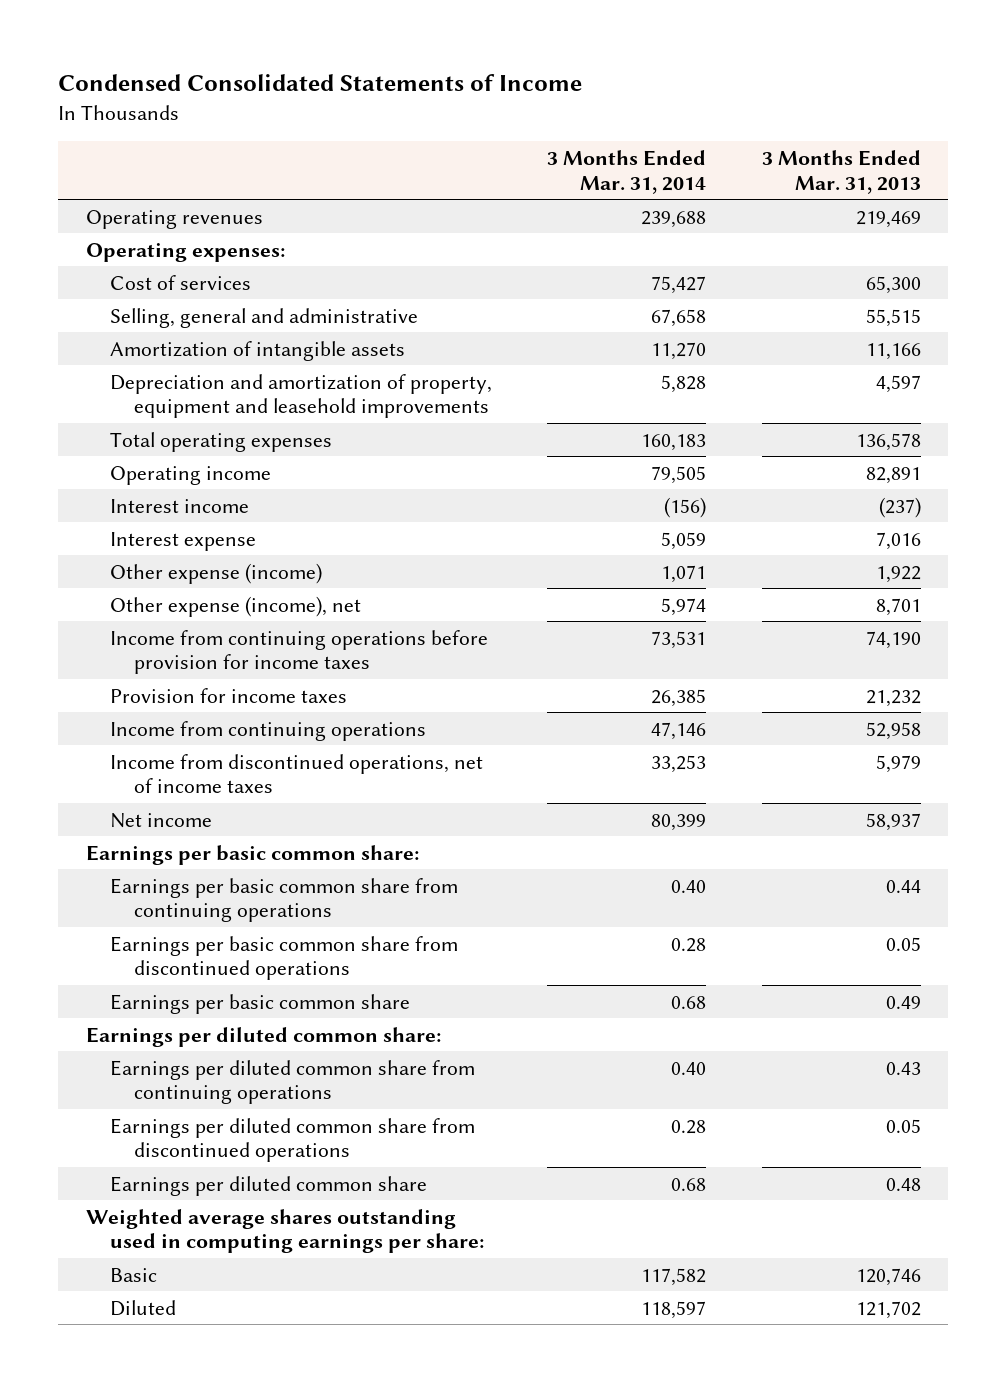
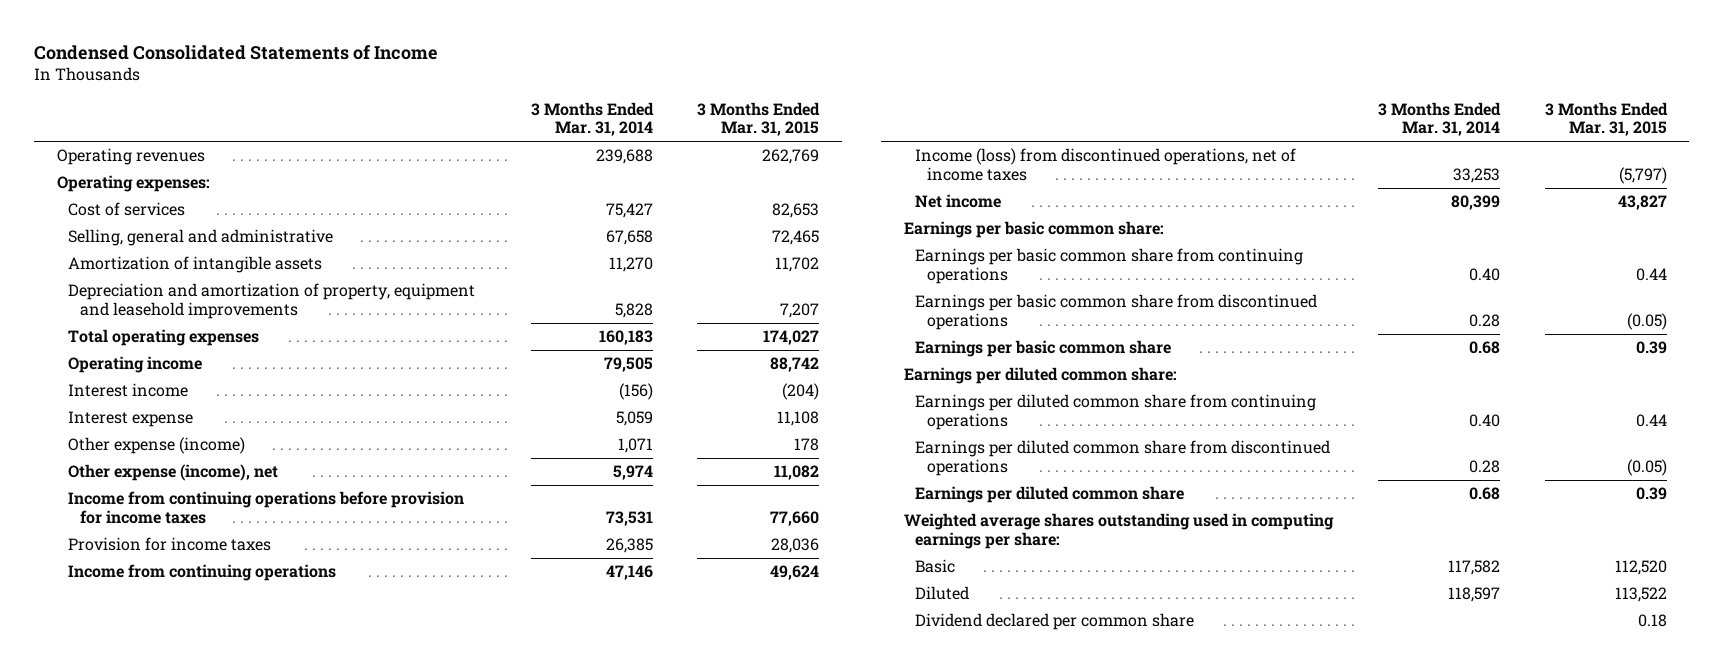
- | 3 Months Ended Mar. 31, 2014 | 3 Months Ended Mar. 31, 2013
+ | 3 Months Ended Mar. 31, 2014 | 3 Months Ended Mar. 31, 2015
- Income from discontinued operations, net of income taxes | 33,253 | 5,979
+ Income (loss) from discontinued operations, net of income taxes | 33,253 | (5,797)
+ Dividend declared per common share | | 0.18

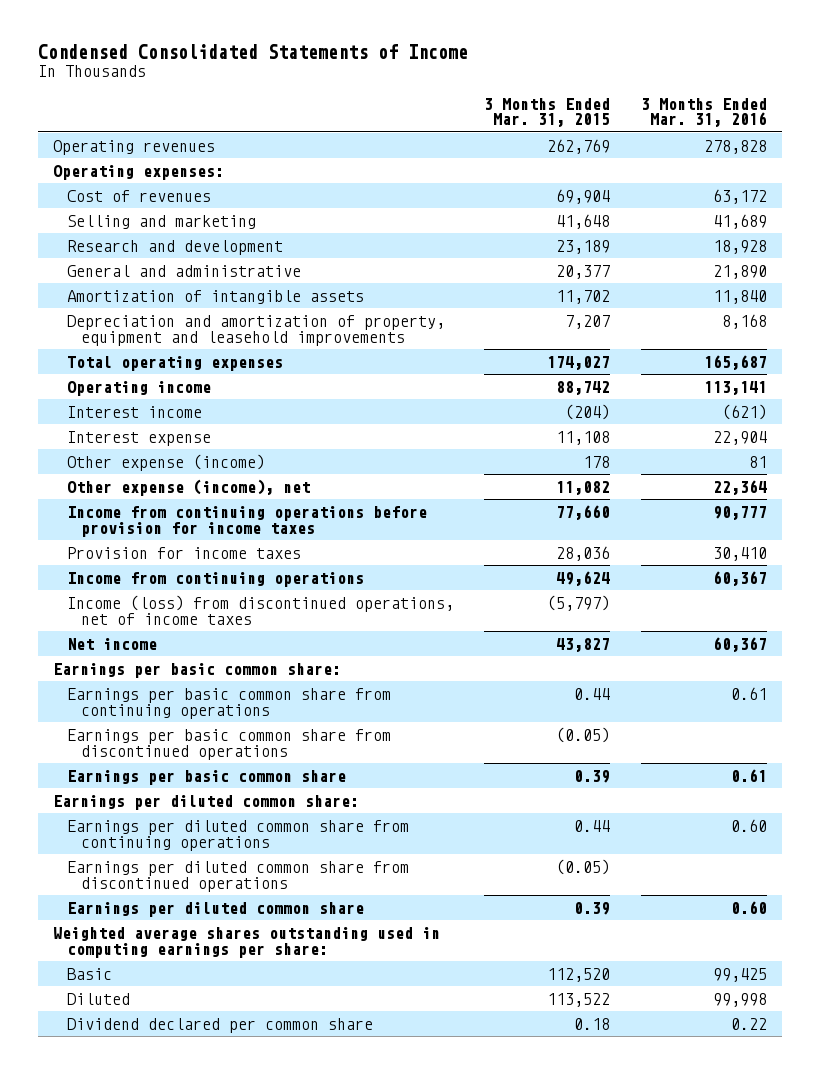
- | 3 Months Ended Mar. 31, 2014 | 3 Months Ended Mar. 31, 2015
+ | 3 Months Ended Mar. 31, 2015 | 3 Months Ended Mar. 31, 2016
- Cost of services | 75,427 | 82,653
- Selling, general and administrative | 67,658 | 72,465
+ Cost of revenues | 69,904 | 63,172
+ Selling and marketing | 41,648 | 41,689
+ Research and development | 23,189 | 18,928
+ General and administrative | 20,377 | 21,890

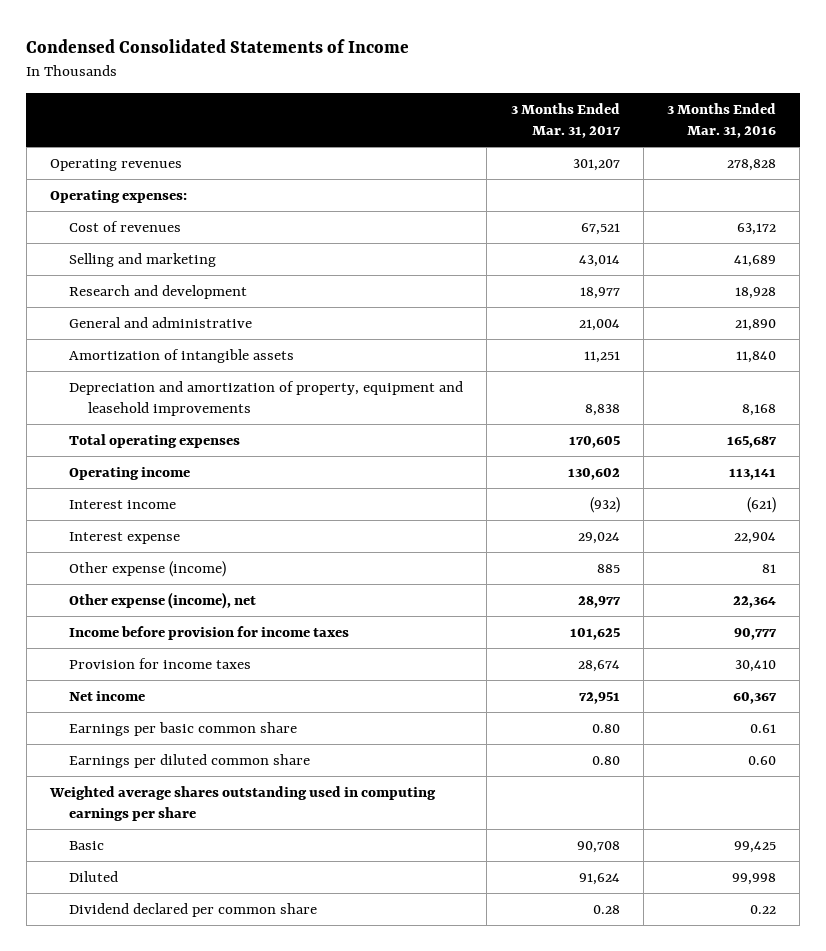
- | 3 Months Ended Mar. 31, 2015 | 3 Months Ended Mar. 31, 2016
+ | 3 Months Ended Mar. 31, 2017 | 3 Months Ended Mar. 31, 2016
- Income from continuing operations before provision for income taxes | 77,660 | 90,777
+ Income before provision for income taxes | 101,625 | 90,777
- Income from continuing operations | 49,624 | 60,367
- Income (loss) from discontinued operations, net of income taxes | (5,797) |
- Earnings per basic common share:
- Earnings per basic common share from continuing operations | 0.44 | 0.61
- Earnings per basic common share from discontinued operations | (0.05) |
- Earnings per diluted common share:
- Earnings per diluted common share from continuing operations | 0.44 | 0.60
- Earnings per diluted common share from discontinued operations | (0.05) |
- Weighted average shares outstanding used in computing earnings per share:
+ Weighted average shares outstanding used in computing earnings per share

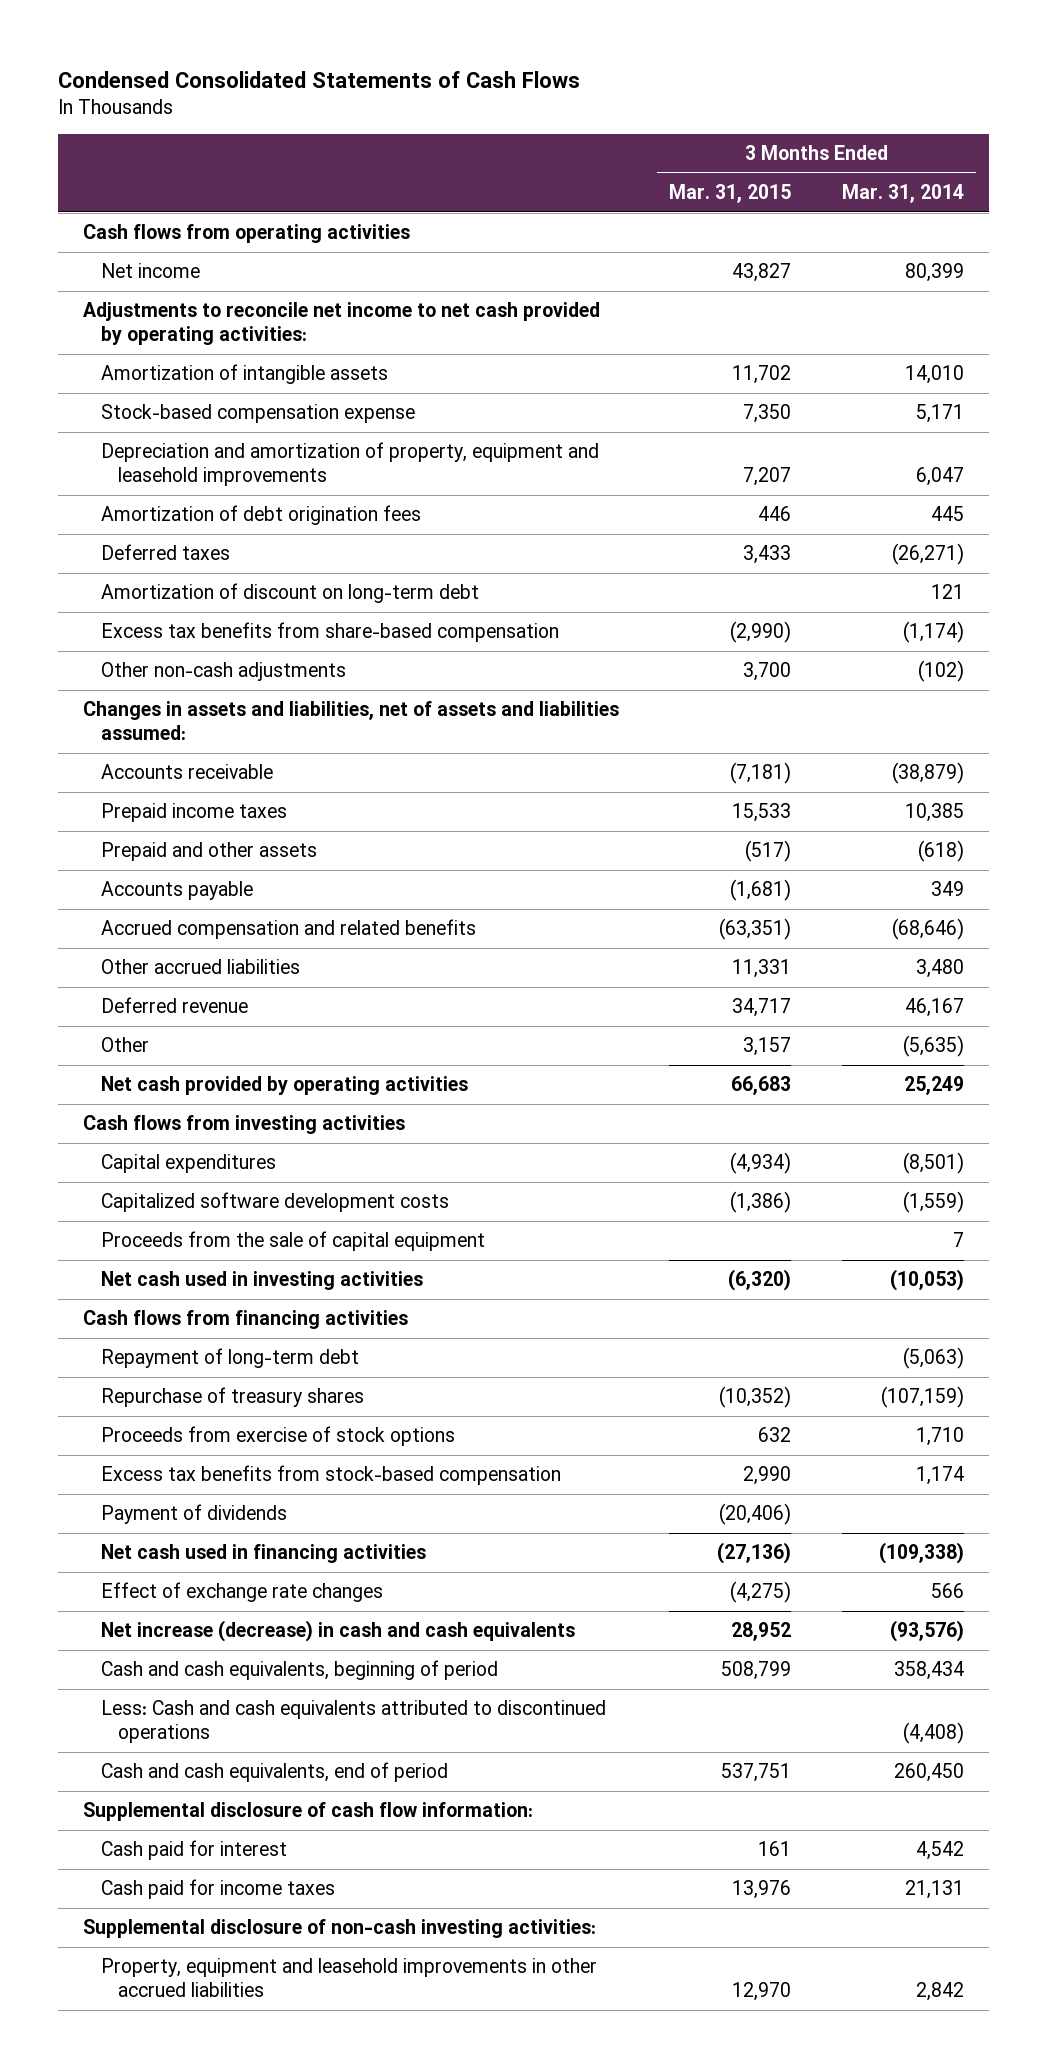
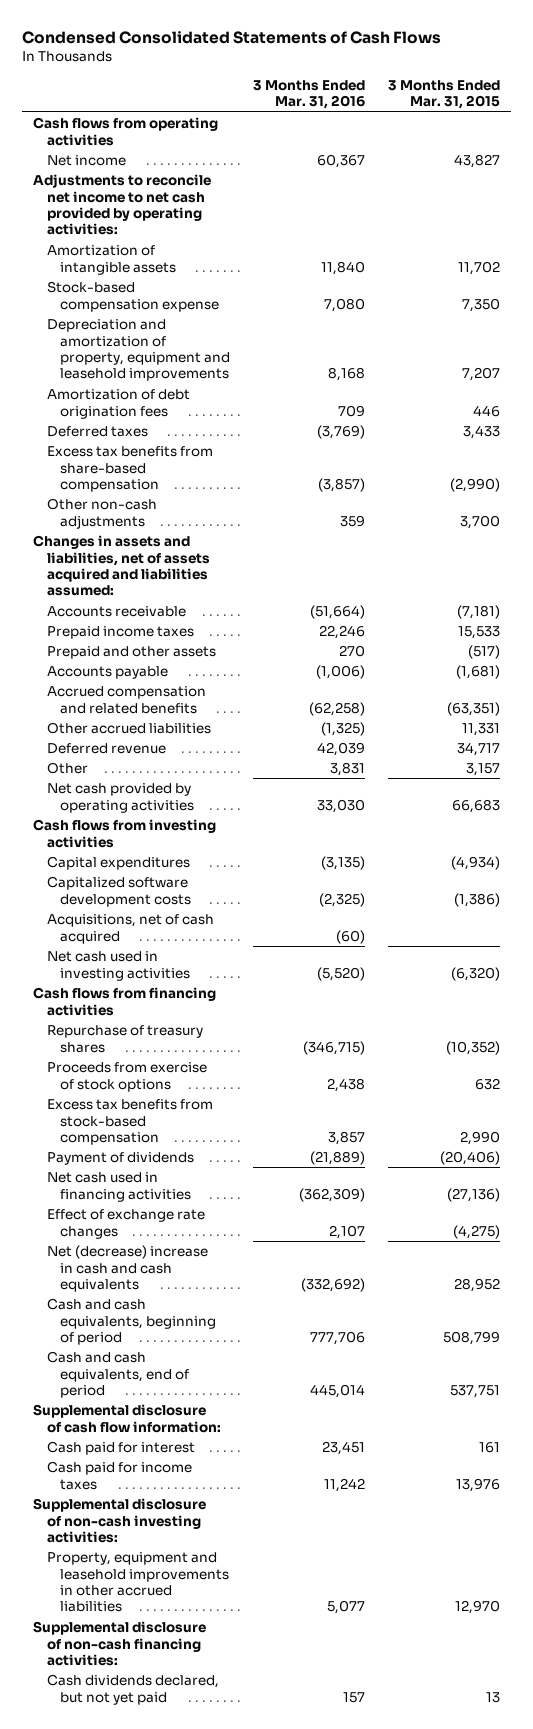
- | 3 Months Ended Mar. 31, 2015 | 3 Months Ended Mar. 31, 2014
+ | 3 Months Ended Mar. 31, 2016 | 3 Months Ended Mar. 31, 2015
- Amortization of discount on long-term debt | | 121
- Changes in assets and liabilities, net of assets and liabilities assumed:
+ Changes in assets and liabilities, net of assets acquired and liabilities assumed:
- Proceeds from the sale of capital equipment | | 7
+ Acquisitions, net of cash acquired | (60) |
- Repayment of long-term debt | | (5,063)
- Net increase (decrease) in cash and cash equivalents | 28,952 | (93,576)
+ Net (decrease) increase in cash and cash equivalents | (332,692) | 28,952
- Less: Cash and cash equivalents attributed to discontinued operations | | (4,408)
+ Supplemental disclosure of non-cash financing activities:
+ Cash dividends declared, but not yet paid | 157 | 13

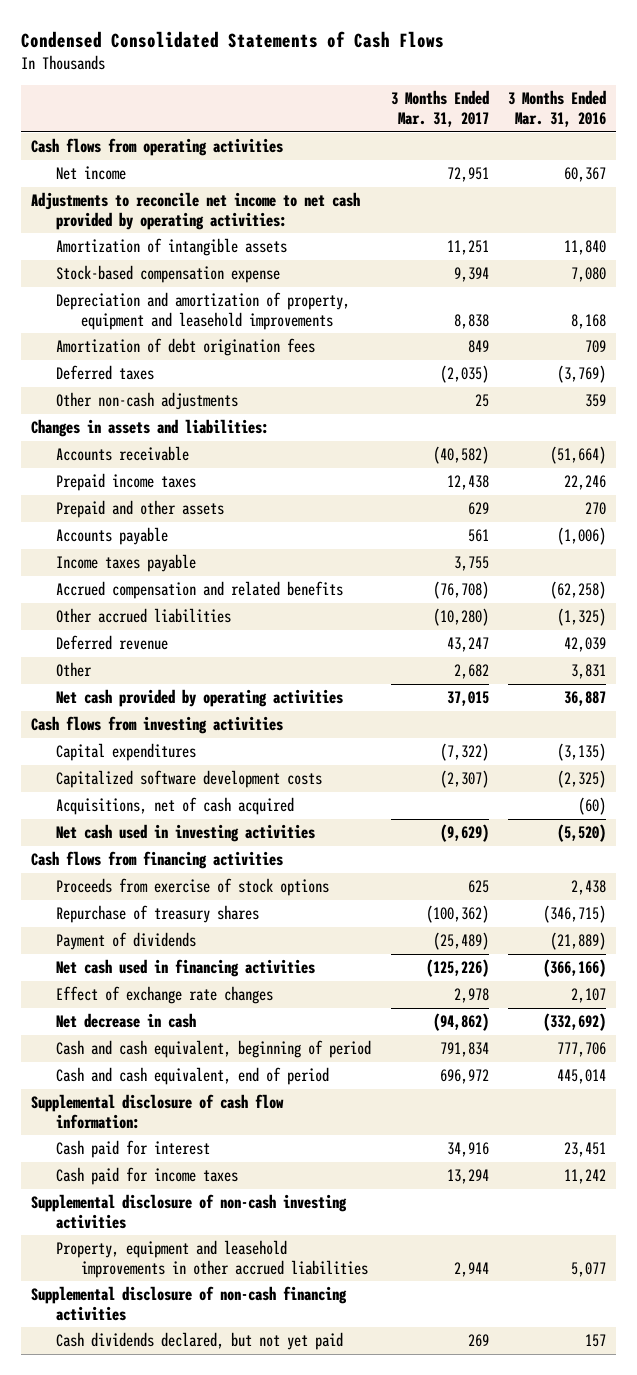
- | 3 Months Ended Mar. 31, 2016 | 3 Months Ended Mar. 31, 2015
+ | 3 Months Ended Mar. 31, 2017 | 3 Months Ended Mar. 31, 2016
- Excess tax benefits from share-based compensation | (3,857) | (2,990)
- Changes in assets and liabilities, net of assets acquired and liabilities assumed:
+ Changes in assets and liabilities:
+ Income taxes payable | 3,755 |
- Net cash provided by operating activities | 33,030 | 66,683
+ Net cash provided by operating activities | 37,015 | 36,887
- Excess tax benefits from stock-based compensation | 3,857 | 2,990
moved down: Repurchase of treasury shares | (100,362) | (346,715)
- Net cash used in financing activities | (362,309) | (27,136)
+ Net cash used in financing activities | (125,226) | (366,166)
- Net (decrease) increase in cash and cash equivalents | (332,692) | 28,952
- Cash and cash equivalents, beginning of period | 777,706 | 508,799
- Cash and cash equivalents, end of period | 445,014 | 537,751
+ Net decrease in cash | (94,862) | (332,692)
+ Cash and cash equivalent, beginning of period | 791,834 | 777,706
+ Cash and cash equivalent, end of period | 696,972 | 445,014
- Supplemental disclosure of non-cash investing activities:
+ Supplemental disclosure of non-cash investing activities
- Supplemental disclosure of non-cash financing activities:
+ Supplemental disclosure of non-cash financing activities

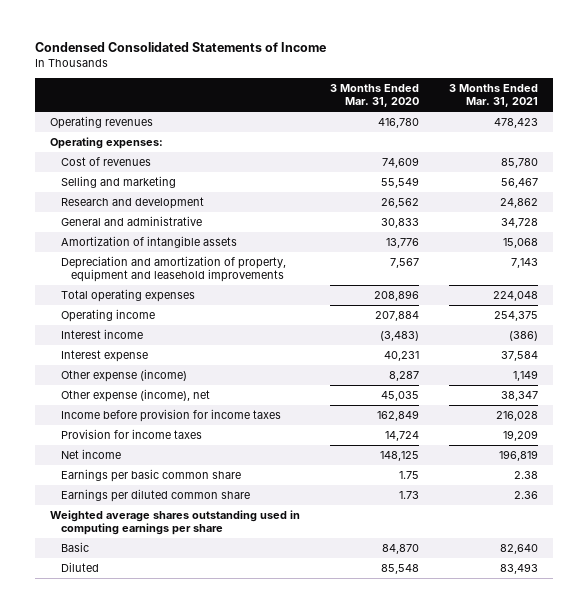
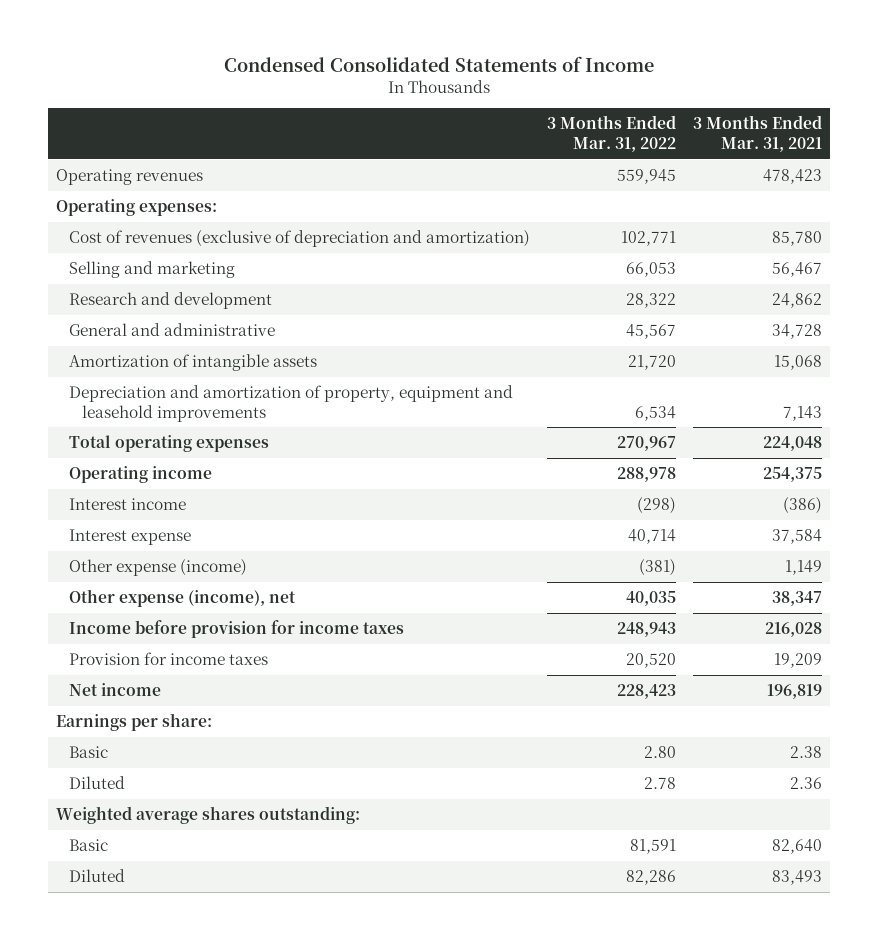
- | 3 Months Ended Mar. 31, 2020 | 3 Months Ended Mar. 31, 2021
+ | 3 Months Ended Mar. 31, 2022 | 3 Months Ended Mar. 31, 2021
- Cost of revenues | 74,609 | 85,780
+ Cost of revenues (exclusive of depreciation and amortization) | 102,771 | 85,780
- Earnings per basic common share | 1.75 | 2.38
- Earnings per diluted common share | 1.73 | 2.36
- Weighted average shares outstanding used in computing earnings per share
+ Earnings per share:
+ Basic | 2.80 | 2.38
+ Diluted | 2.78 | 2.36
+ Weighted average shares outstanding:

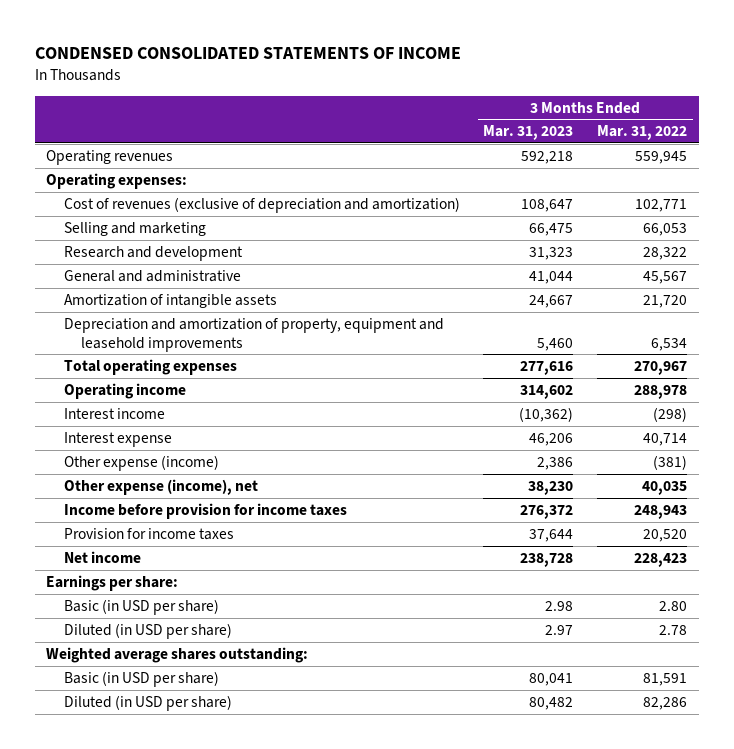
- Condensed Consolidated Statements of Income
+ CONDENSED CONSOLIDATED STATEMENTS OF INCOME
- | 3 Months Ended Mar. 31, 2022 | 3 Months Ended Mar. 31, 2021
+ | 3 Months Ended Mar. 31, 2023 | 3 Months Ended Mar. 31, 2022
- Basic | 2.80 | 2.38
- Diluted | 2.78 | 2.36
+ Basic (in USD per share) | 2.98 | 2.80
+ Diluted (in USD per share) | 2.97 | 2.78
- Basic | 81,591 | 82,640
- Diluted | 82,286 | 83,493
+ Basic (in USD per share) | 80,041 | 81,591
+ Diluted (in USD per share) | 80,482 | 82,286

